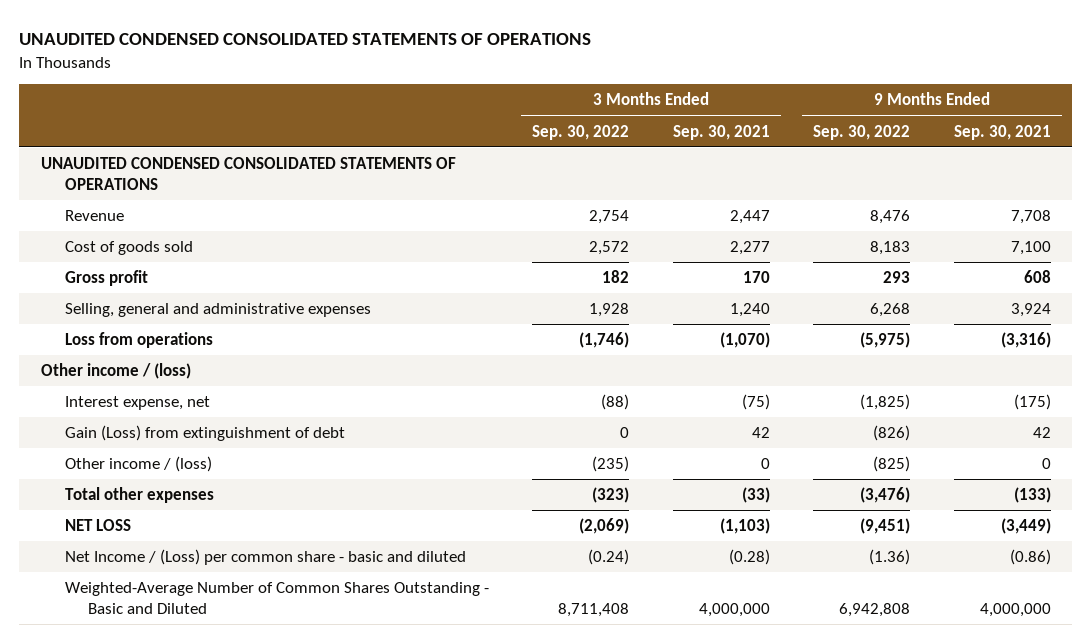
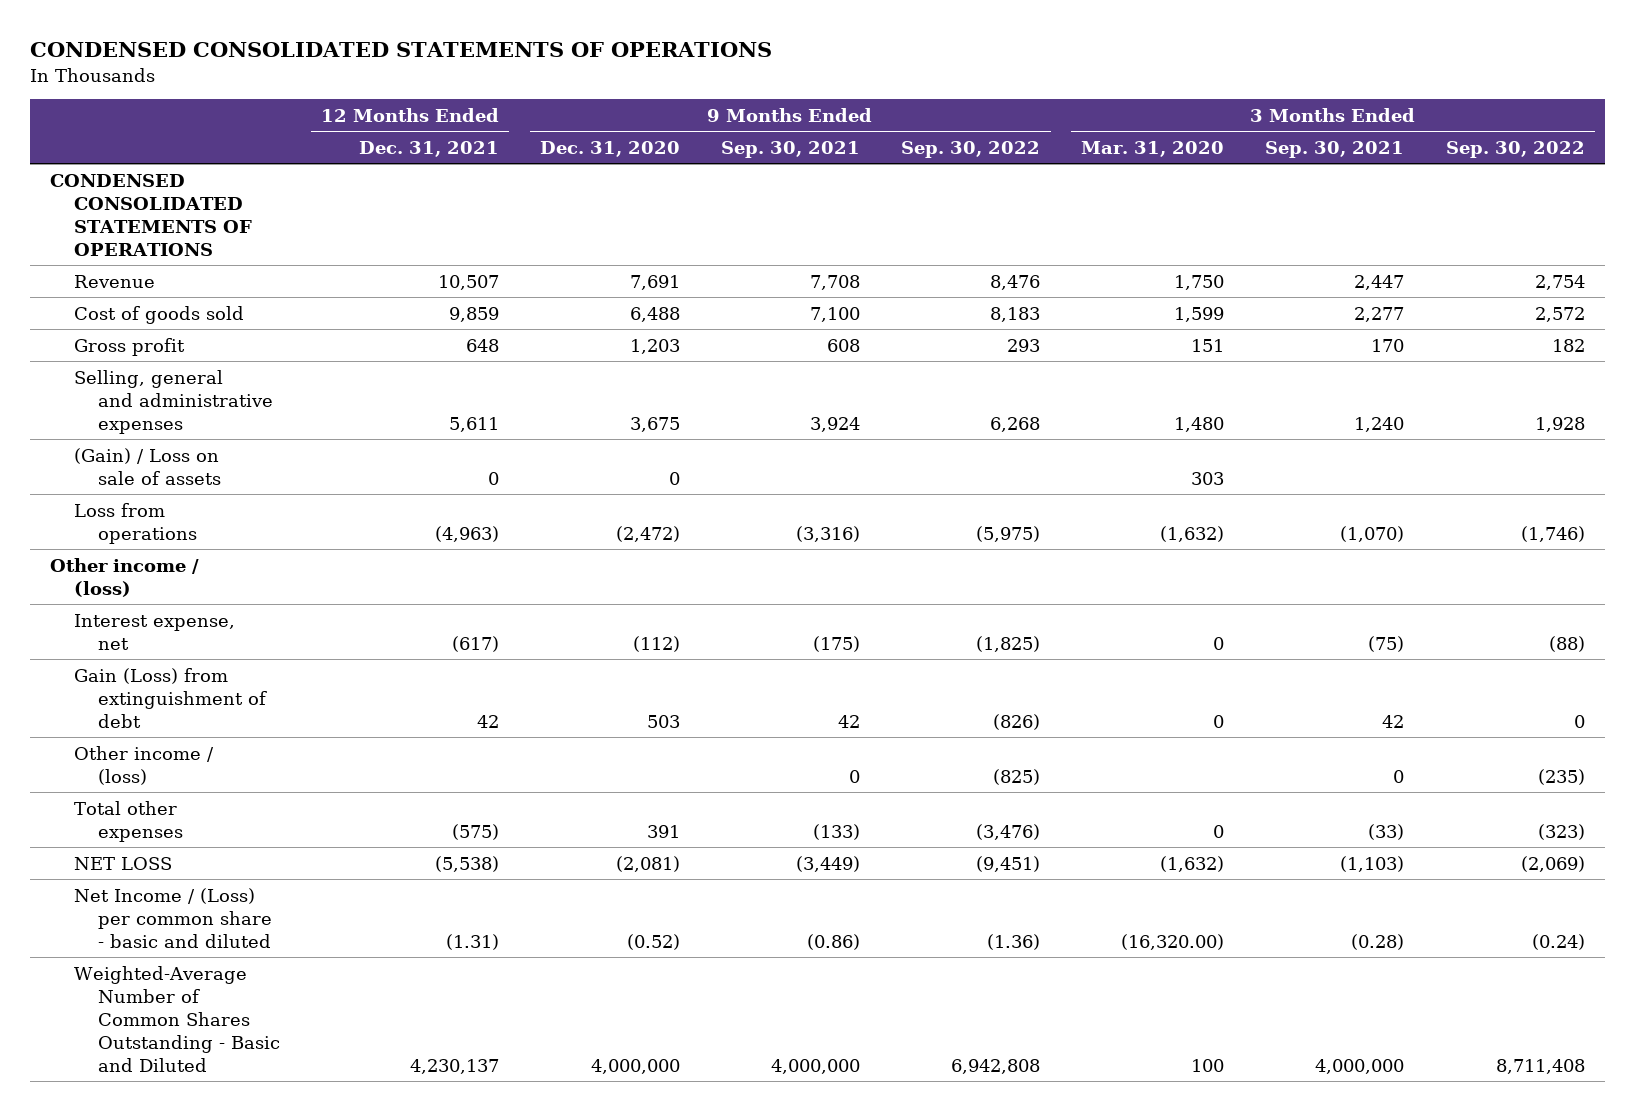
- UNAUDITED CONDENSED CONSOLIDATED STATEMENTS OF OPERATIONS
+ CONDENSED CONSOLIDATED STATEMENTS OF OPERATIONS
- | 3 Months Ended Sep. 30, 2022 | 3 Months Ended Sep. 30, 2021 | 9 Months Ended Sep. 30, 2022 | 9 Months Ended Sep. 30, 2021
+ | 12 Months Ended Dec. 31, 2021 | 9 Months Ended Dec. 31, 2020 | 9 Months Ended Sep. 30, 2021 | 9 Months Ended Sep. 30, 2022 | 3 Months Ended Mar. 31, 2020 | 3 Months Ended Sep. 30, 2021 | 3 Months Ended Sep. 30, 2022
- UNAUDITED CONDENSED CONSOLIDATED STATEMENTS OF OPERATIONS
+ CONDENSED CONSOLIDATED STATEMENTS OF OPERATIONS
+ (Gain) / Loss on sale of assets | 0 | 0 | | | 303 | |

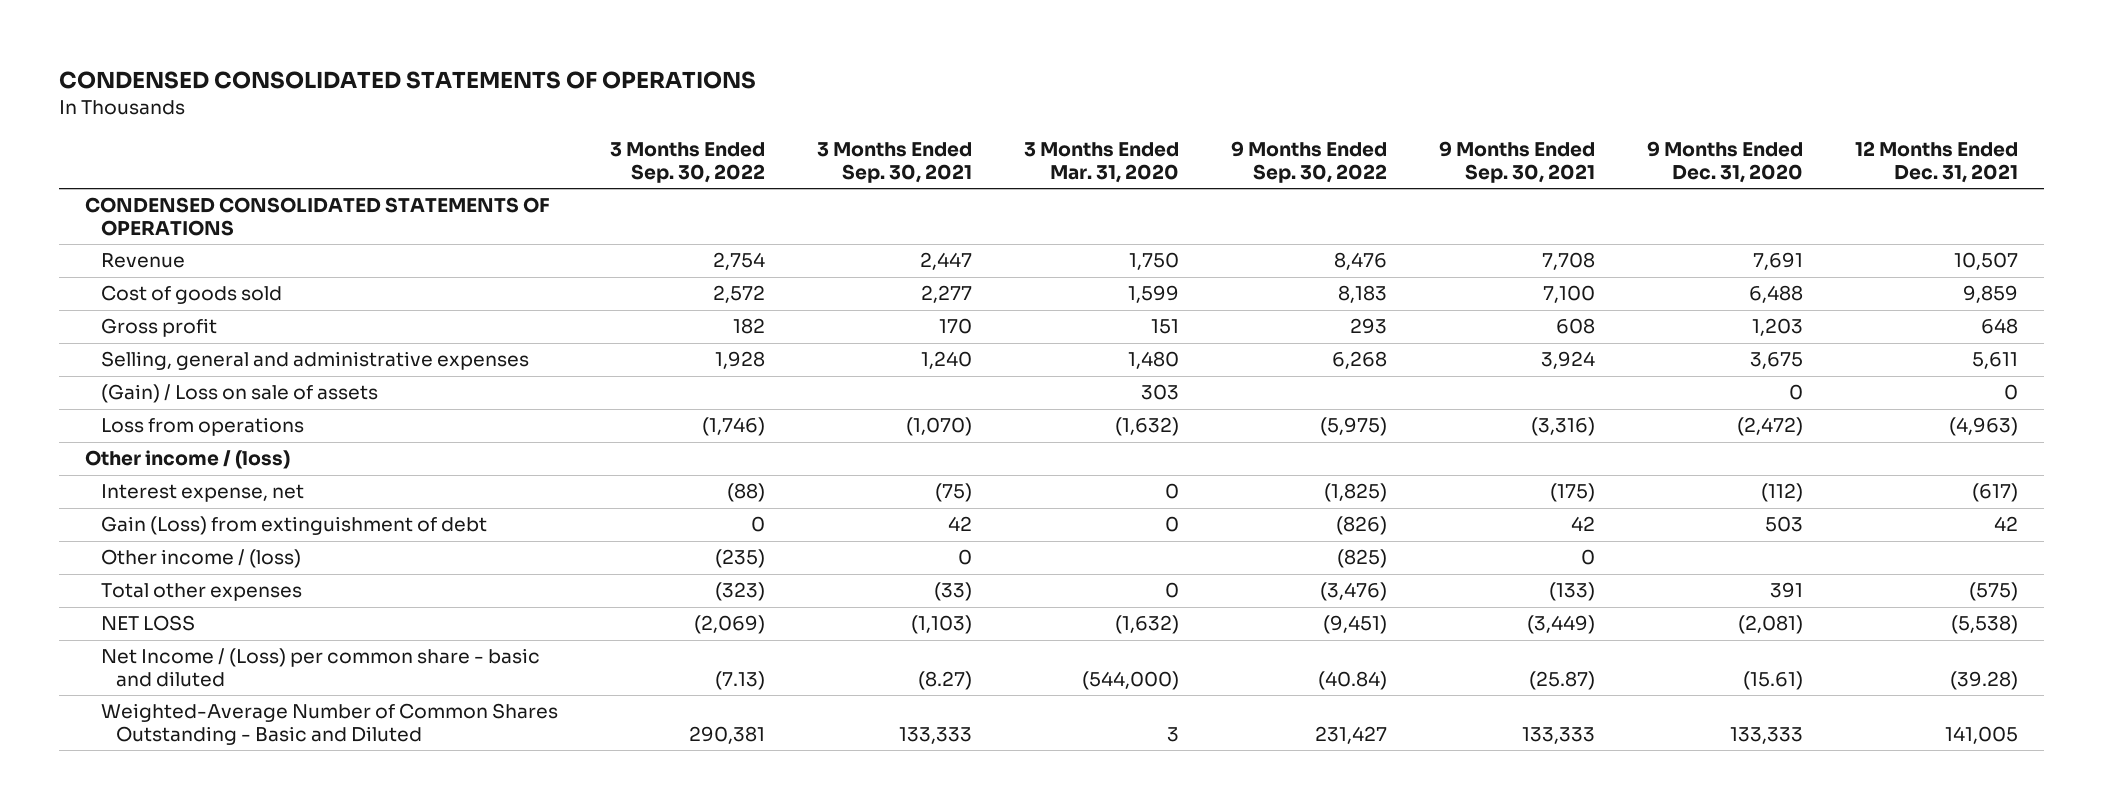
- | 12 Months Ended Dec. 31, 2021 | 9 Months Ended Dec. 31, 2020 | 9 Months Ended Sep. 30, 2021 | 9 Months Ended Sep. 30, 2022 | 3 Months Ended Mar. 31, 2020 | 3 Months Ended Sep. 30, 2021 | 3 Months Ended Sep. 30, 2022
+ | 3 Months Ended Sep. 30, 2022 | 3 Months Ended Sep. 30, 2021 | 3 Months Ended Mar. 31, 2020 | 9 Months Ended Sep. 30, 2022 | 9 Months Ended Sep. 30, 2021 | 9 Months Ended Dec. 31, 2020 | 12 Months Ended Dec. 31, 2021
- Net Income / (Loss) per common share - basic and diluted | (1.31) | (0.52) | (0.86) | (1.36) | (16,320.00) | (0.28) | (0.24)
- Weighted-Average Number of Common Shares Outstanding - Basic and Diluted | 4,230,137 | 4,000,000 | 4,000,000 | 6,942,808 | 100 | 4,000,000 | 8,711,408
+ Net Income / (Loss) per common share - basic and diluted | (7.13) | (8.27) | (544,000) | (40.84) | (25.87) | (15.61) | (39.28)
+ Weighted-Average Number of Common Shares Outstanding - Basic and Diluted | 290,381 | 133,333 | 3 | 231,427 | 133,333 | 133,333 | 141,005

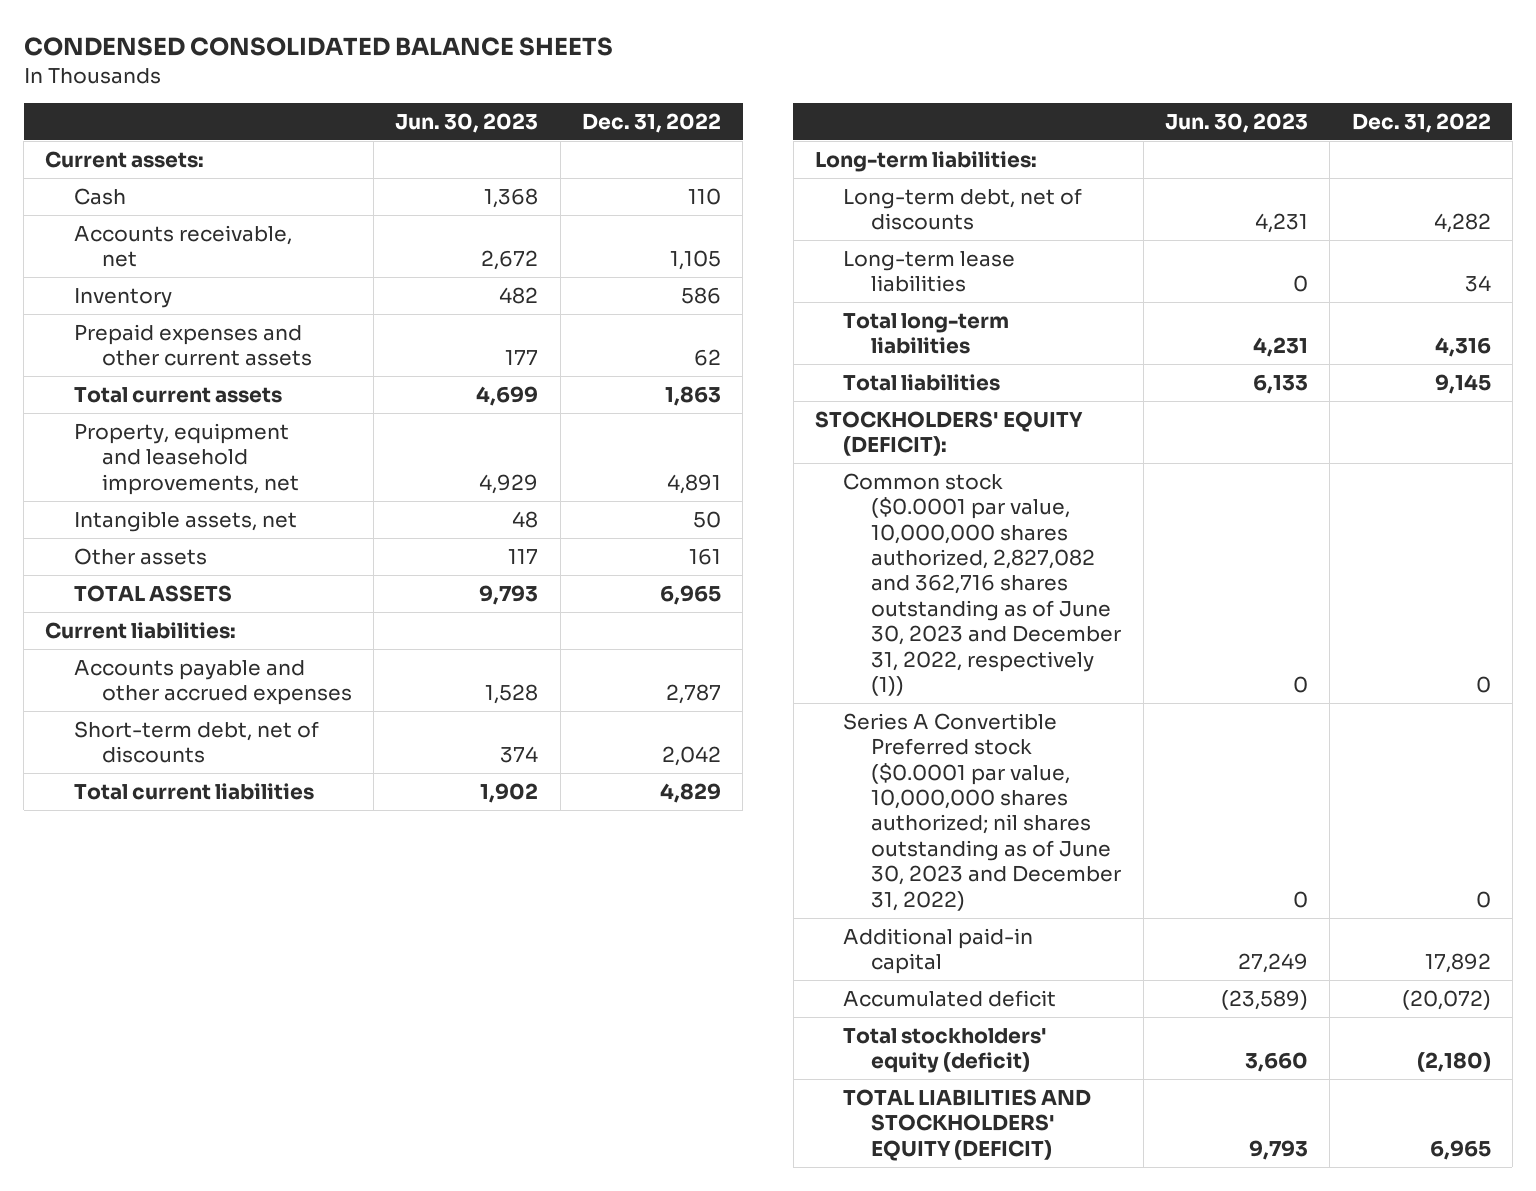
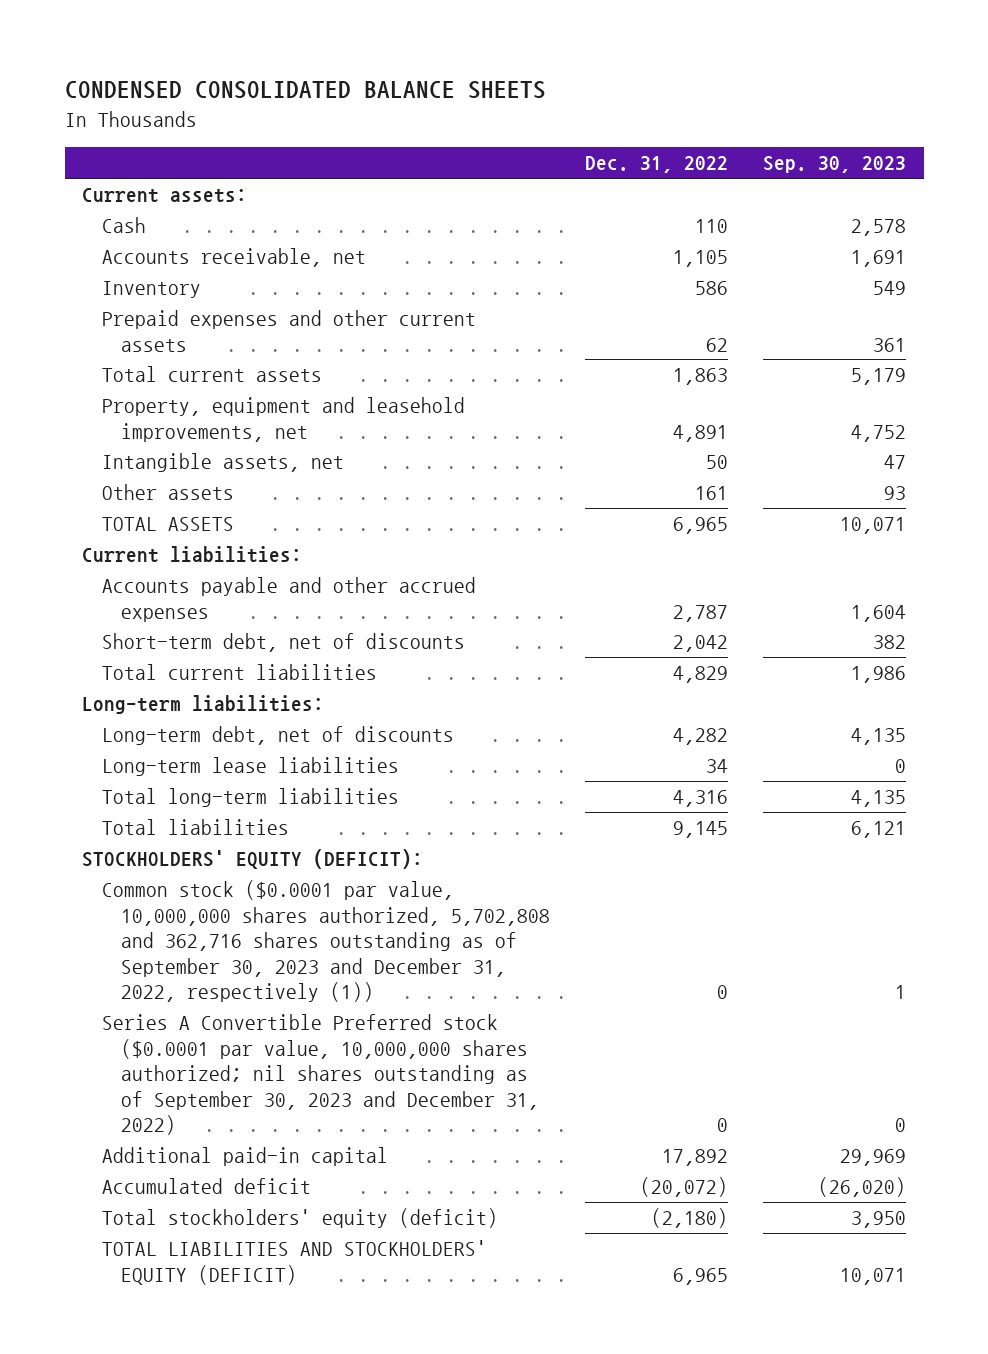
- | Jun. 30, 2023 | Dec. 31, 2022
+ | Dec. 31, 2022 | Sep. 30, 2023
- Common stock ($0.0001 par value, 10,000,000 shares authorized, 2,827,082 and 362,716 shares outstanding as of June 30, 2023 and December 31, 2022, respectively (1)) | 0 | 0
- Series A Convertible Preferred stock ($0.0001 par value, 10,000,000 shares authorized; nil shares outstanding as of June 30, 2023 and December 31, 2022) | 0 | 0
+ Common stock ($0.0001 par value, 10,000,000 shares authorized, 5,702,808 and 362,716 shares outstanding as of September 30, 2023 and December 31, 2022, respectively (1)) | 0 | 1
+ Series A Convertible Preferred stock ($0.0001 par value, 10,000,000 shares authorized; nil shares outstanding as of September 30, 2023 and December 31, 2022) | 0 | 0

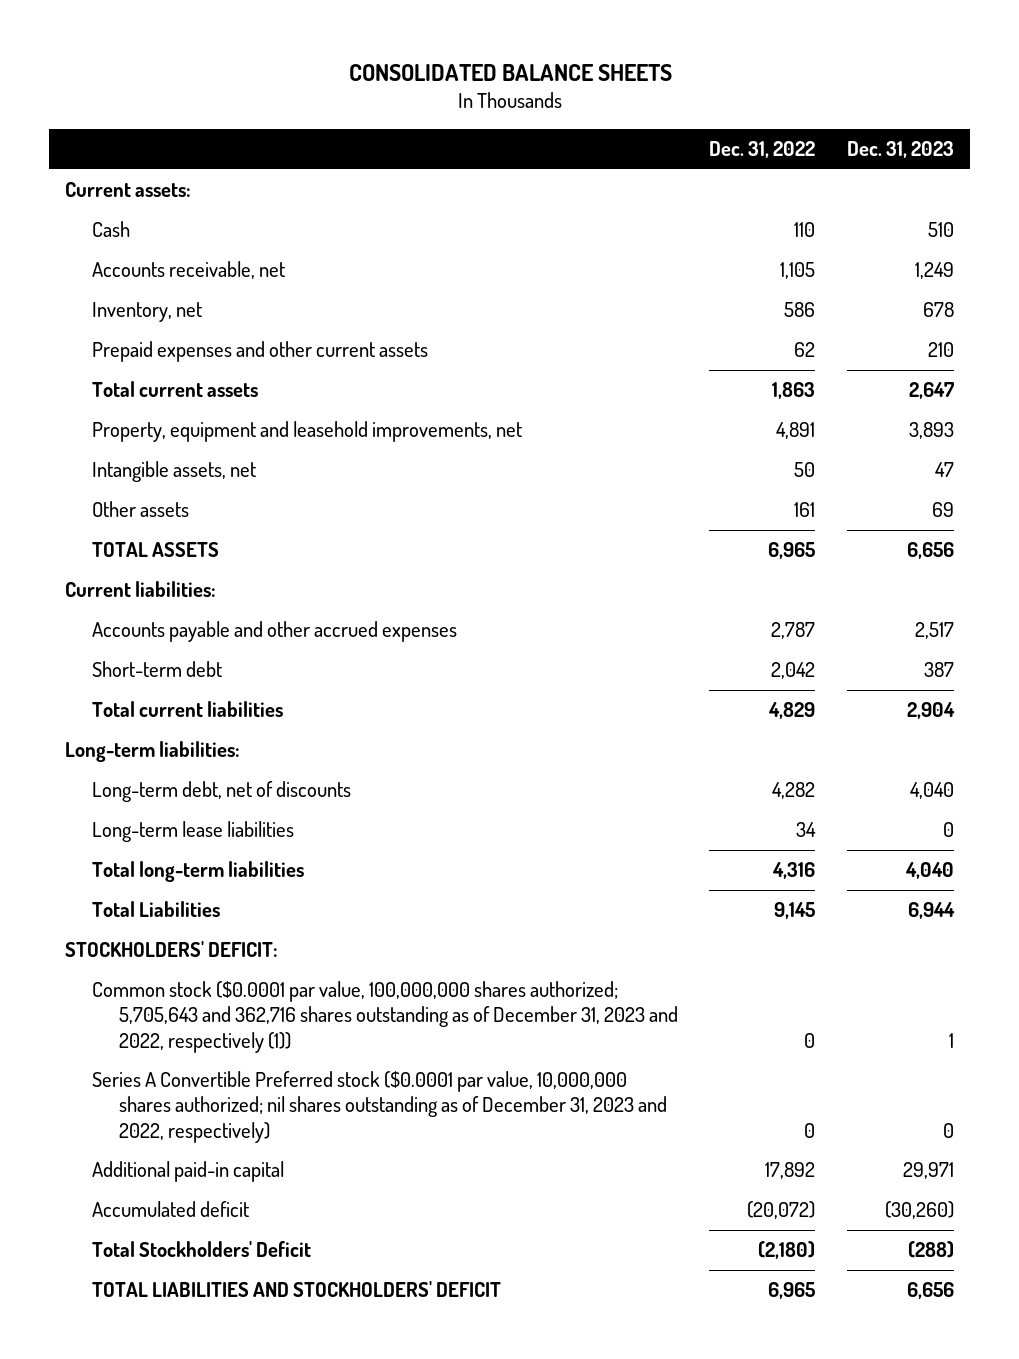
- CONDENSED CONSOLIDATED BALANCE SHEETS
+ CONSOLIDATED BALANCE SHEETS
- | Dec. 31, 2022 | Sep. 30, 2023
+ | Dec. 31, 2022 | Dec. 31, 2023
- Inventory | 586 | 549
+ Inventory, net | 586 | 678
- Short-term debt, net of discounts | 2,042 | 382
+ Short-term debt | 2,042 | 387
- Total liabilities | 9,145 | 6,121
- STOCKHOLDERS' EQUITY (DEFICIT):
- Common stock ($0.0001 par value, 10,000,000 shares authorized, 5,702,808 and 362,716 shares outstanding as of September 30, 2023 and December 31, 2022, respectively (1)) | 0 | 1
- Series A Convertible Preferred stock ($0.0001 par value, 10,000,000 shares authorized; nil shares outstanding as of September 30, 2023 and December 31, 2022) | 0 | 0
+ Total Liabilities | 9,145 | 6,944
+ STOCKHOLDERS' DEFICIT:
+ Common stock ($0.0001 par value, 100,000,000 shares authorized; 5,705,643 and 362,716 shares outstanding as of December 31, 2023 and 2022, respectively (1)) | 0 | 1
+ Series A Convertible Preferred stock ($0.0001 par value, 10,000,000 shares authorized; nil shares outstanding as of December 31, 2023 and 2022, respectively) | 0 | 0
- Total stockholders' equity (deficit) | (2,180) | 3,950
- TOTAL LIABILITIES AND STOCKHOLDERS' EQUITY (DEFICIT) | 6,965 | 10,071
+ Total Stockholders' Deficit | (2,180) | (288)
+ TOTAL LIABILITIES AND STOCKHOLDERS' DEFICIT | 6,965 | 6,656

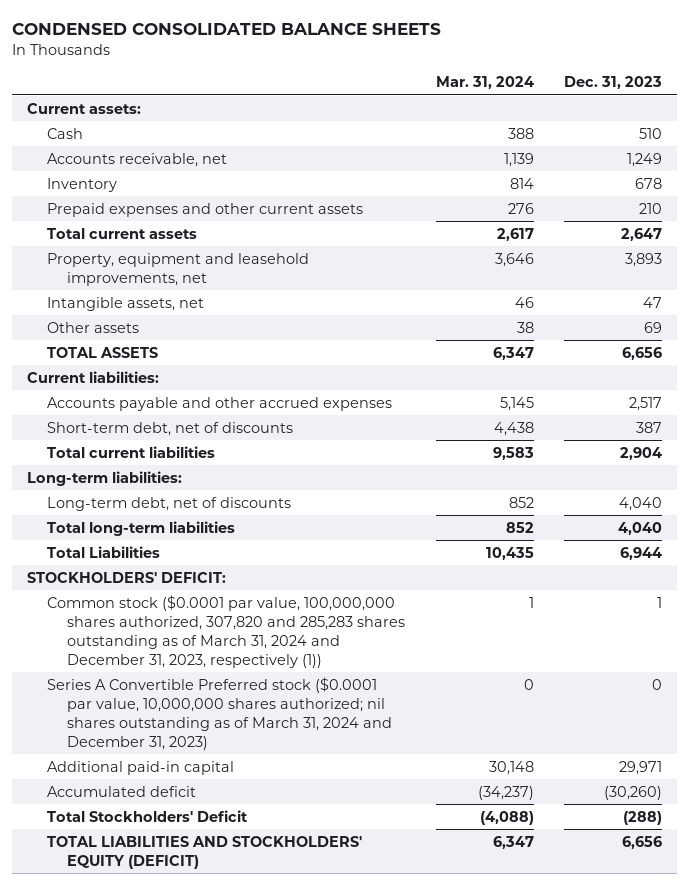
- CONSOLIDATED BALANCE SHEETS
+ CONDENSED CONSOLIDATED BALANCE SHEETS
- | Dec. 31, 2022 | Dec. 31, 2023
+ | Mar. 31, 2024 | Dec. 31, 2023
- Inventory, net | 586 | 678
+ Inventory | 814 | 678
- Short-term debt | 2,042 | 387
+ Short-term debt, net of discounts | 4,438 | 387
- Long-term lease liabilities | 34 | 0
- Common stock ($0.0001 par value, 100,000,000 shares authorized; 5,705,643 and 362,716 shares outstanding as of December 31, 2023 and 2022, respectively (1)) | 0 | 1
- Series A Convertible Preferred stock ($0.0001 par value, 10,000,000 shares authorized; nil shares outstanding as of December 31, 2023 and 2022, respectively) | 0 | 0
+ Common stock ($0.0001 par value, 100,000,000 shares authorized, 307,820 and 285,283 shares outstanding as of March 31, 2024 and December 31, 2023, respectively (1)) | 1 | 1
+ Series A Convertible Preferred stock ($0.0001 par value, 10,000,000 shares authorized; nil shares outstanding as of March 31, 2024 and December 31, 2023) | 0 | 0
- TOTAL LIABILITIES AND STOCKHOLDERS' DEFICIT | 6,965 | 6,656
+ TOTAL LIABILITIES AND STOCKHOLDERS' EQUITY (DEFICIT) | 6,347 | 6,656

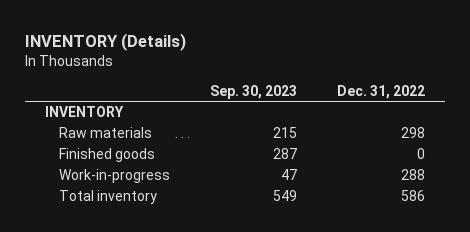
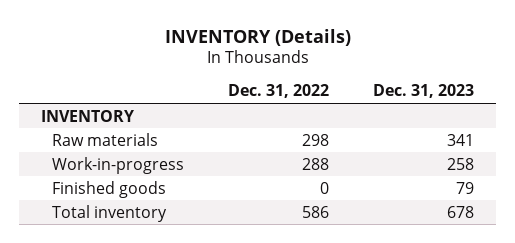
- | Sep. 30, 2023 | Dec. 31, 2022
+ | Dec. 31, 2022 | Dec. 31, 2023
moved down: Finished goods | 0 | 79

